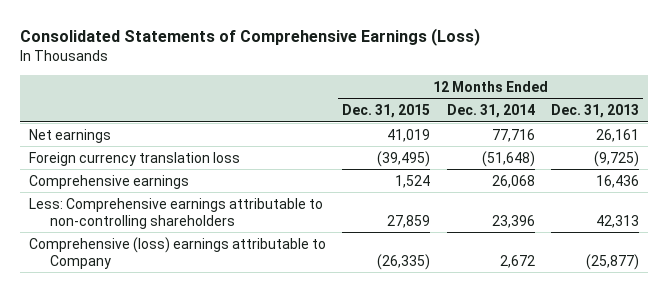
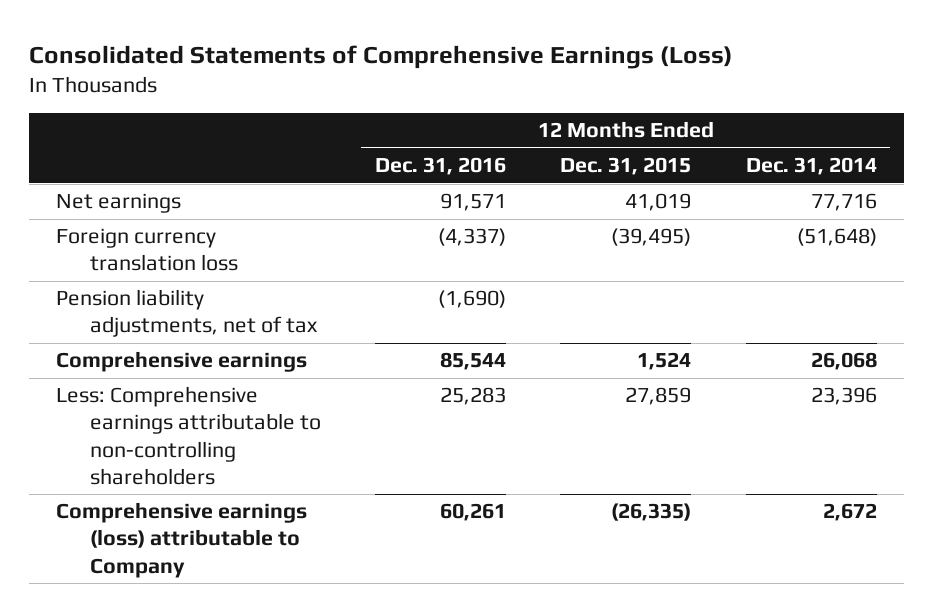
- | 12 Months Ended Dec. 31, 2015 | 12 Months Ended Dec. 31, 2014 | 12 Months Ended Dec. 31, 2013
+ | 12 Months Ended Dec. 31, 2016 | 12 Months Ended Dec. 31, 2015 | 12 Months Ended Dec. 31, 2014
+ Pension liability adjustments, net of tax | (1,690) | |
- Comprehensive (loss) earnings attributable to Company | (26,335) | 2,672 | (25,877)
+ Comprehensive earnings (loss) attributable to Company | 60,261 | (26,335) | 2,672

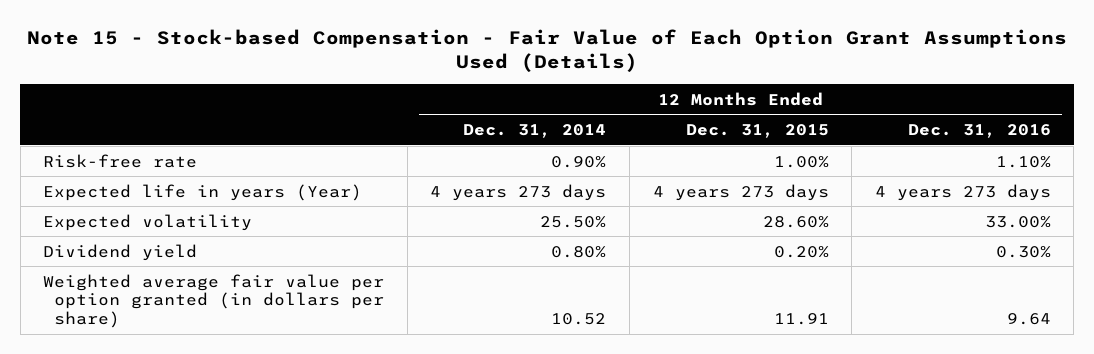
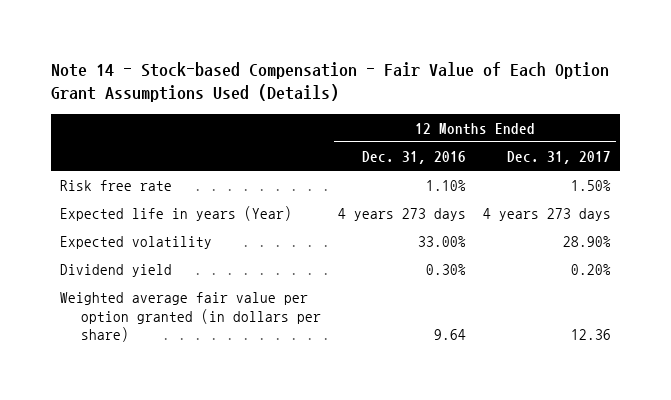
- Note 15 - Stock-based Compensation - Fair Value of Each Option Grant Assumptions Used (Details)
+ Note 14 - Stock-based Compensation - Fair Value of Each Option Grant Assumptions Used (Details)
- | 12 Months Ended Dec. 31, 2014 | 12 Months Ended Dec. 31, 2015 | 12 Months Ended Dec. 31, 2016
+ | 12 Months Ended Dec. 31, 2016 | 12 Months Ended Dec. 31, 2017
- Risk-free rate | 0.90% | 1.00% | 1.10%
+ Risk free rate | 1.10% | 1.50%

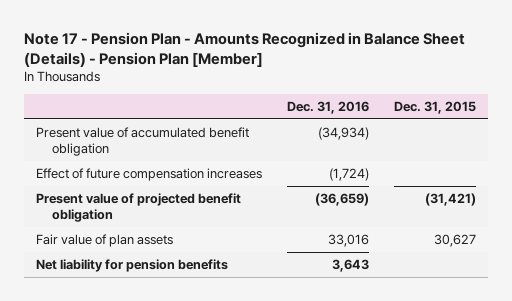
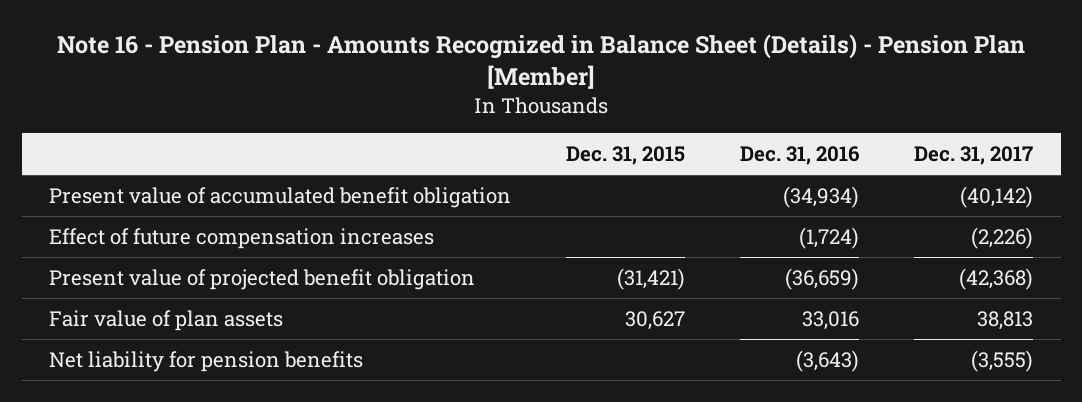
- Note 17 - Pension Plan - Amounts Recognized in Balance Sheet (Details) - Pension Plan [Member]
+ Note 16 - Pension Plan - Amounts Recognized in Balance Sheet (Details) - Pension Plan [Member]
- | Dec. 31, 2016 | Dec. 31, 2015
+ | Dec. 31, 2015 | Dec. 31, 2016 | Dec. 31, 2017
- Net liability for pension benefits | 3,643 |
+ Net liability for pension benefits | | (3,643) | (3,555)

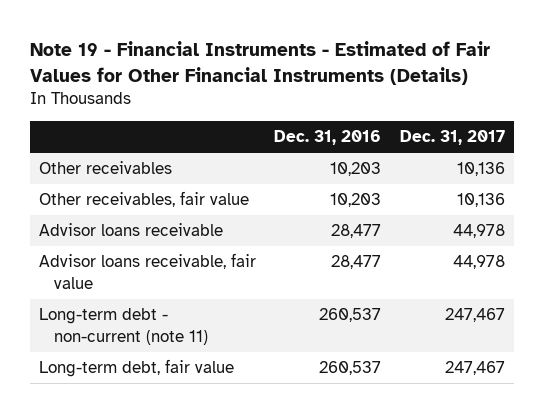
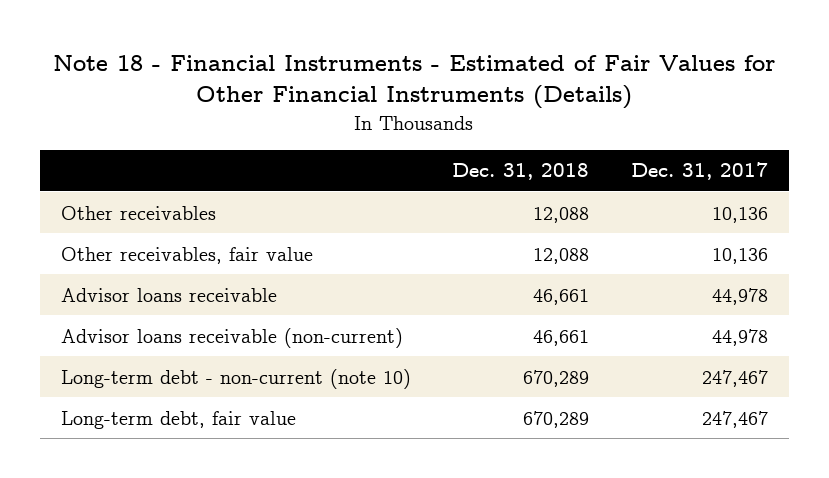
- Note 19 - Financial Instruments - Estimated of Fair Values for Other Financial Instruments (Details)
+ Note 18 - Financial Instruments - Estimated of Fair Values for Other Financial Instruments (Details)
- | Dec. 31, 2016 | Dec. 31, 2017
+ | Dec. 31, 2018 | Dec. 31, 2017
- Advisor loans receivable, fair value | 28,477 | 44,978
- Long-term debt - non-current (note 11) | 260,537 | 247,467
+ Advisor loans receivable (non-current) | 46,661 | 44,978
+ Long-term debt - non-current (note 10) | 670,289 | 247,467

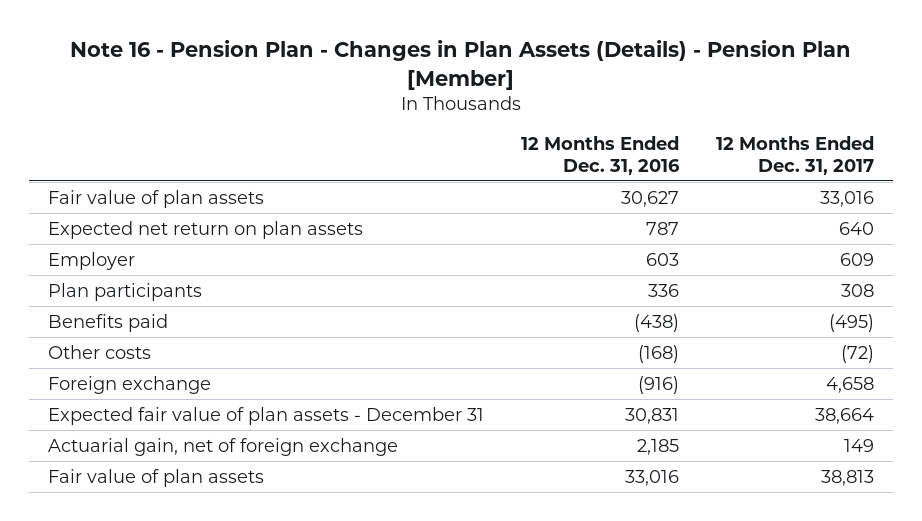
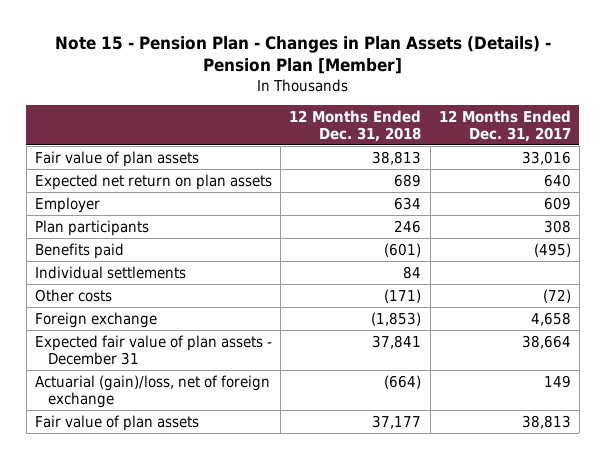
- Note 16 - Pension Plan - Changes in Plan Assets (Details) - Pension Plan [Member]
+ Note 15 - Pension Plan - Changes in Plan Assets (Details) - Pension Plan [Member]
- | 12 Months Ended Dec. 31, 2016 | 12 Months Ended Dec. 31, 2017
+ | 12 Months Ended Dec. 31, 2018 | 12 Months Ended Dec. 31, 2017
+ Individual settlements | 84 |
- Actuarial gain, net of foreign exchange | 2,185 | 149
+ Actuarial (gain)/loss, net of foreign exchange | (664) | 149

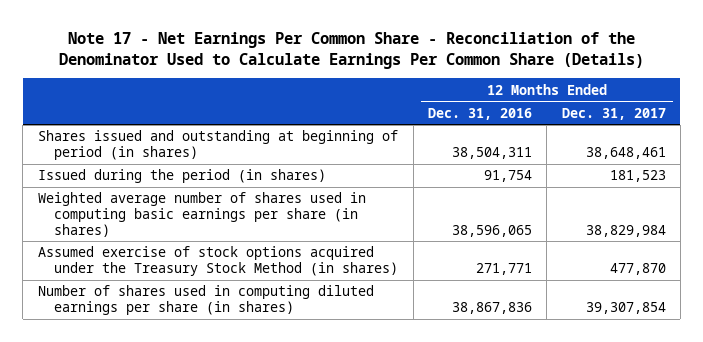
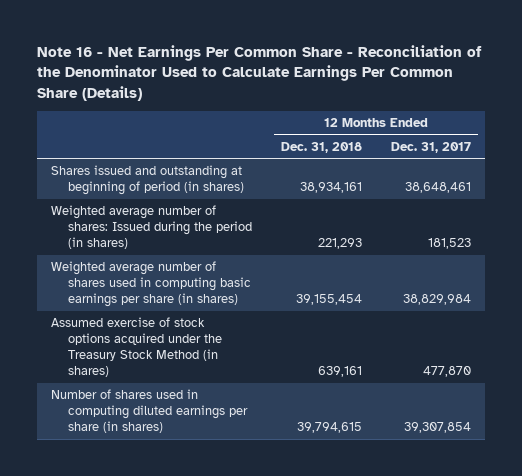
- Note 17 - Net Earnings Per Common Share - Reconciliation of the Denominator Used to Calculate Earnings Per Common Share (Details)
+ Note 16 - Net Earnings Per Common Share - Reconciliation of the Denominator Used to Calculate Earnings Per Common Share (Details)
- | 12 Months Ended Dec. 31, 2016 | 12 Months Ended Dec. 31, 2017
+ | 12 Months Ended Dec. 31, 2018 | 12 Months Ended Dec. 31, 2017
- Issued during the period (in shares) | 91,754 | 181,523
+ Weighted average number of shares: Issued during the period (in shares) | 221,293 | 181,523

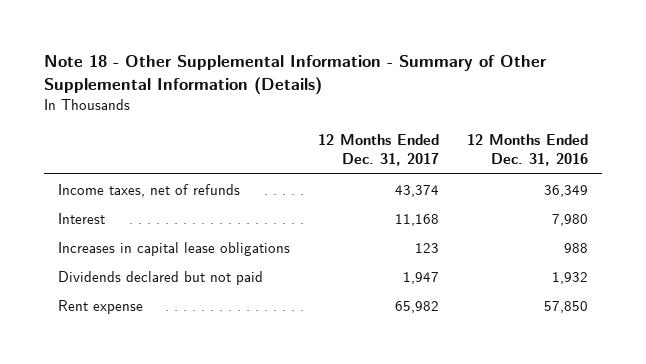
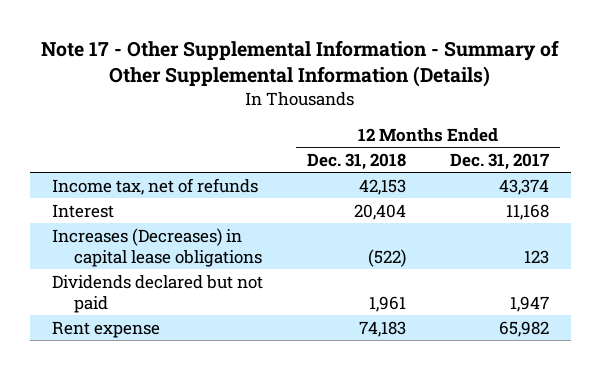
- Note 18 - Other Supplemental Information - Summary of Other Supplemental Information (Details)
+ Note 17 - Other Supplemental Information - Summary of Other Supplemental Information (Details)
- | 12 Months Ended Dec. 31, 2017 | 12 Months Ended Dec. 31, 2016
+ | 12 Months Ended Dec. 31, 2018 | 12 Months Ended Dec. 31, 2017
- Income taxes, net of refunds | 43,374 | 36,349
+ Income tax, net of refunds | 42,153 | 43,374
- Increases in capital lease obligations | 123 | 988
+ Increases (Decreases) in capital lease obligations | (522) | 123

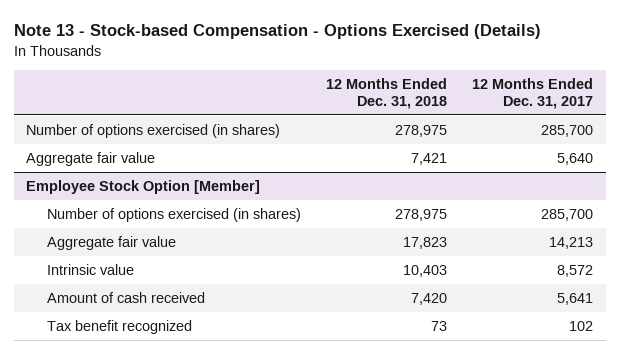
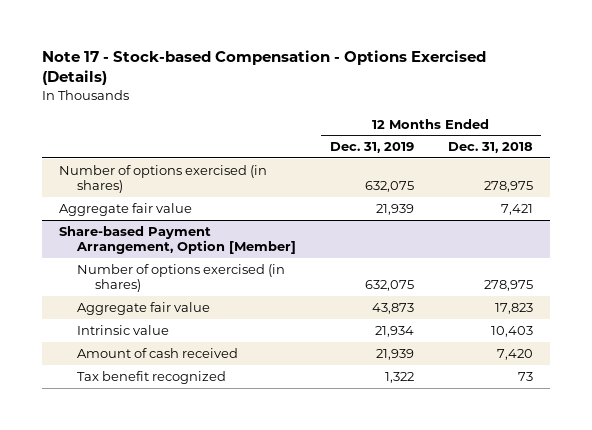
- Note 13 - Stock-based Compensation - Options Exercised (Details)
+ Note 17 - Stock-based Compensation - Options Exercised (Details)
- | 12 Months Ended Dec. 31, 2018 | 12 Months Ended Dec. 31, 2017
+ | 12 Months Ended Dec. 31, 2019 | 12 Months Ended Dec. 31, 2018
- Employee Stock Option [Member]
+ Share-based Payment Arrangement, Option [Member]

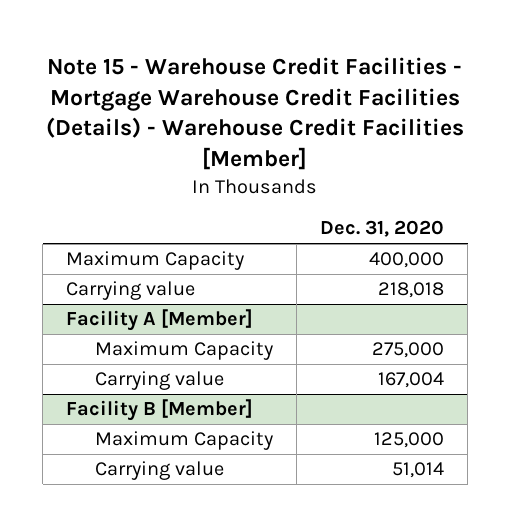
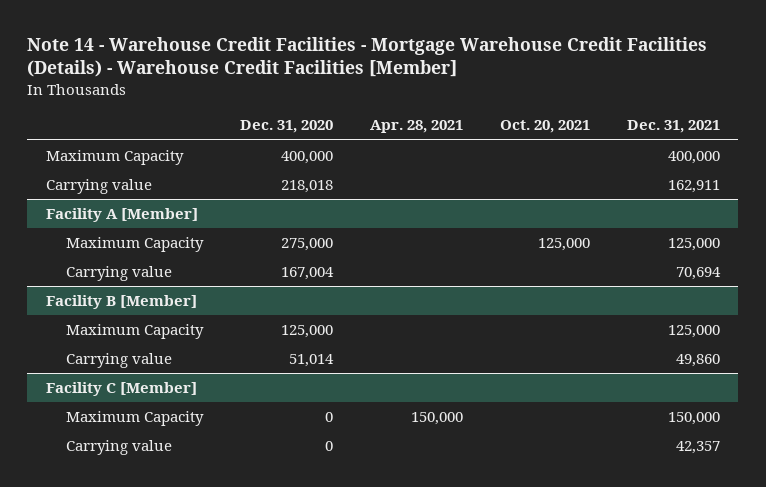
- Note 15 - Warehouse Credit Facilities - Mortgage Warehouse Credit Facilities (Details) - Warehouse Credit Facilities [Member]
+ Note 14 - Warehouse Credit Facilities - Mortgage Warehouse Credit Facilities (Details) - Warehouse Credit Facilities [Member]
- | Dec. 31, 2020
+ | Dec. 31, 2020 | Apr. 28, 2021 | Oct. 20, 2021 | Dec. 31, 2021
+ Facility C [Member]
+ Maximum Capacity | 0 | 150,000 | | 150,000
+ Carrying value | 0 | | | 42,357

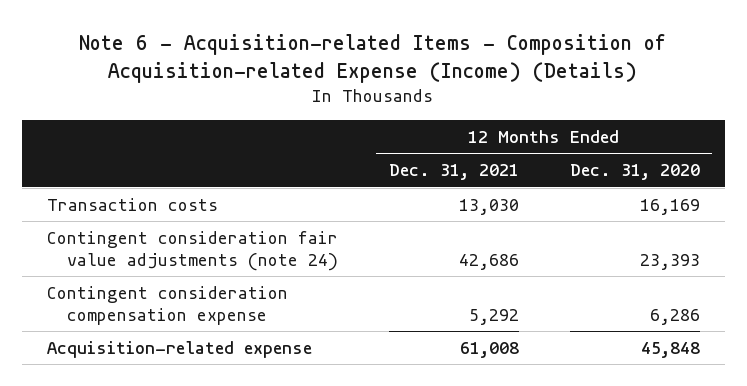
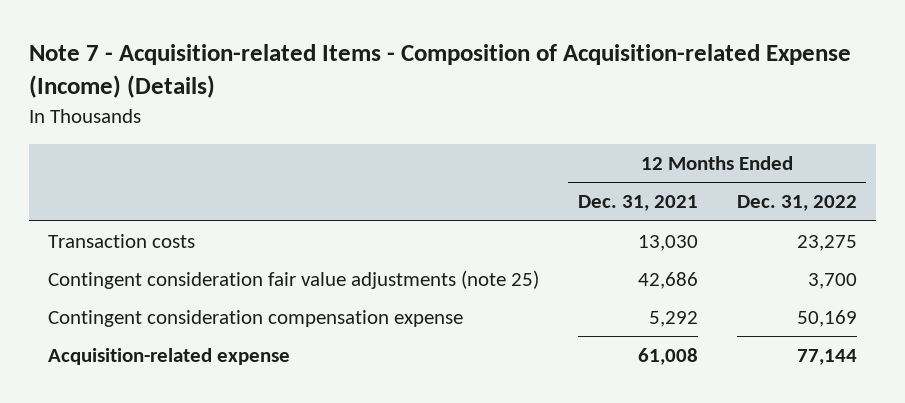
- Note 6 - Acquisition-related Items - Composition of Acquisition-related Expense (Income) (Details)
+ Note 7 - Acquisition-related Items - Composition of Acquisition-related Expense (Income) (Details)
- | 12 Months Ended Dec. 31, 2021 | 12 Months Ended Dec. 31, 2020
+ | 12 Months Ended Dec. 31, 2021 | 12 Months Ended Dec. 31, 2022
- Contingent consideration fair value adjustments (note 24) | 42,686 | 23,393
+ Contingent consideration fair value adjustments (note 25) | 42,686 | 3,700

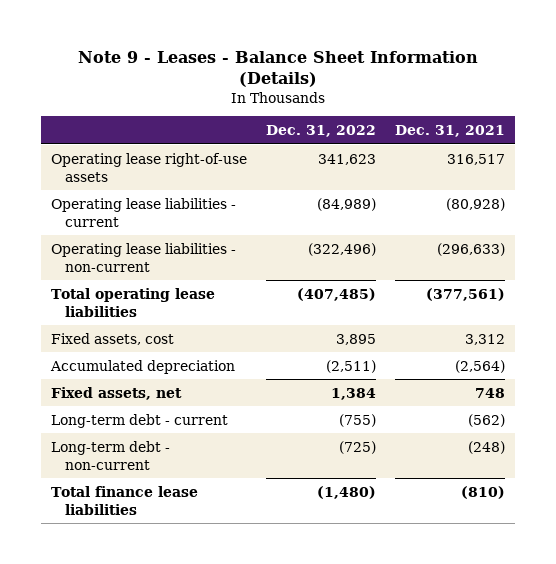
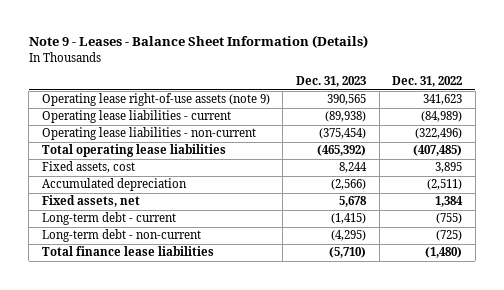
- | Dec. 31, 2022 | Dec. 31, 2021
+ | Dec. 31, 2023 | Dec. 31, 2022
- Operating lease right-of-use assets | 341,623 | 316,517
+ Operating lease right-of-use assets (note 9) | 390,565 | 341,623

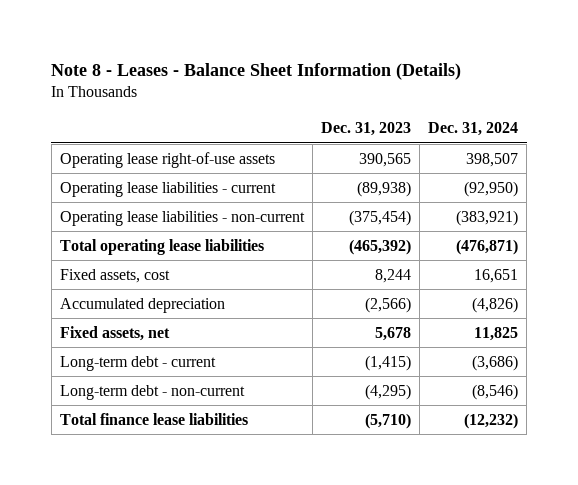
- Note 9 - Leases - Balance Sheet Information (Details)
+ Note 8 - Leases - Balance Sheet Information (Details)
- | Dec. 31, 2023 | Dec. 31, 2022
+ | Dec. 31, 2023 | Dec. 31, 2024
- Operating lease right-of-use assets (note 9) | 390,565 | 341,623
+ Operating lease right-of-use assets | 390,565 | 398,507

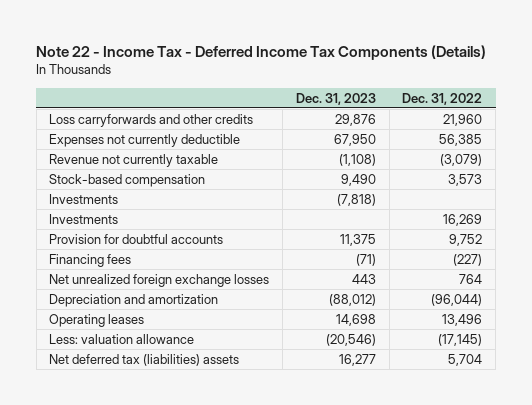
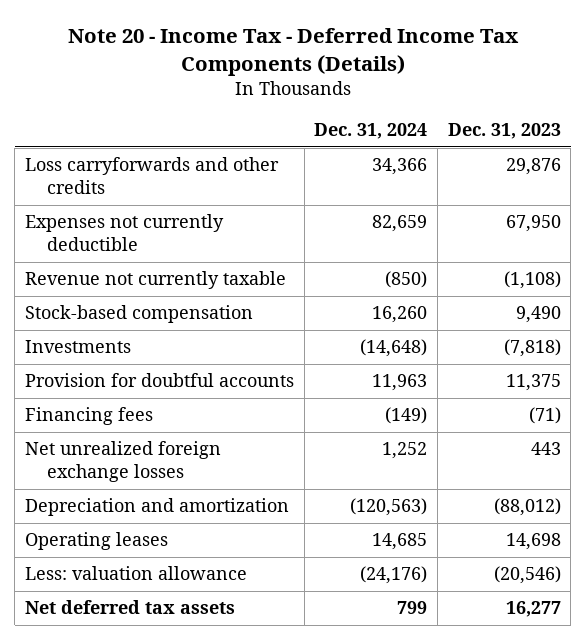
- Note 22 - Income Tax - Deferred Income Tax Components (Details)
+ Note 20 - Income Tax - Deferred Income Tax Components (Details)
- | Dec. 31, 2023 | Dec. 31, 2022
+ | Dec. 31, 2024 | Dec. 31, 2023
- Investments | | 16,269
- Net deferred tax (liabilities) assets | 16,277 | 5,704
+ Net deferred tax assets | 799 | 16,277

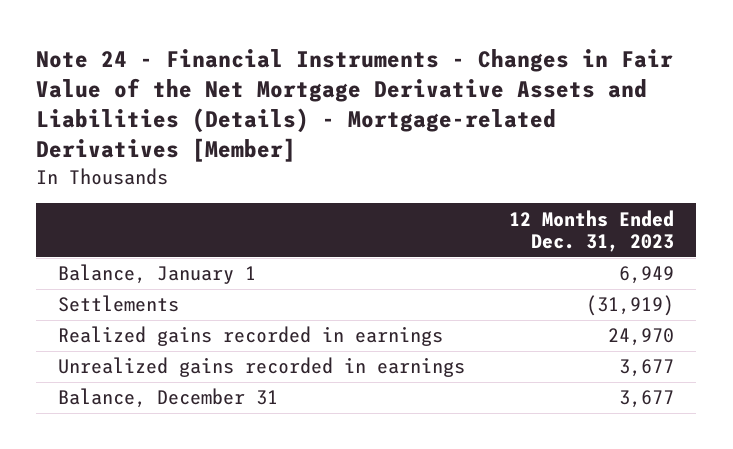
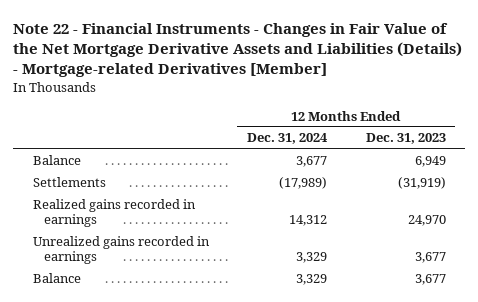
- Note 24 - Financial Instruments - Changes in Fair Value of the Net Mortgage Derivative Assets and Liabilities (Details) - Mortgage-related Derivatives [Member]
+ Note 22 - Financial Instruments - Changes in Fair Value of the Net Mortgage Derivative Assets and Liabilities (Details) - Mortgage-related Derivatives [Member]
- | 12 Months Ended Dec. 31, 2023
+ | 12 Months Ended Dec. 31, 2024 | 12 Months Ended Dec. 31, 2023
- Balance, January 1 | 6,949
+ Balance | 3,677 | 6,949
- Balance, December 31 | 3,677
+ Balance | 3,329 | 3,677

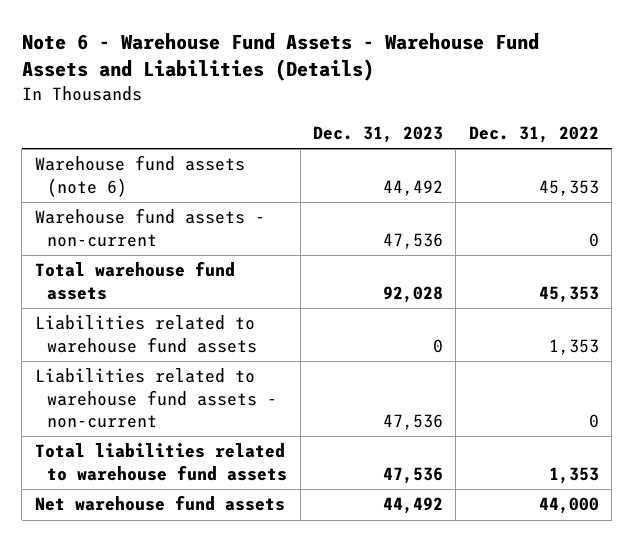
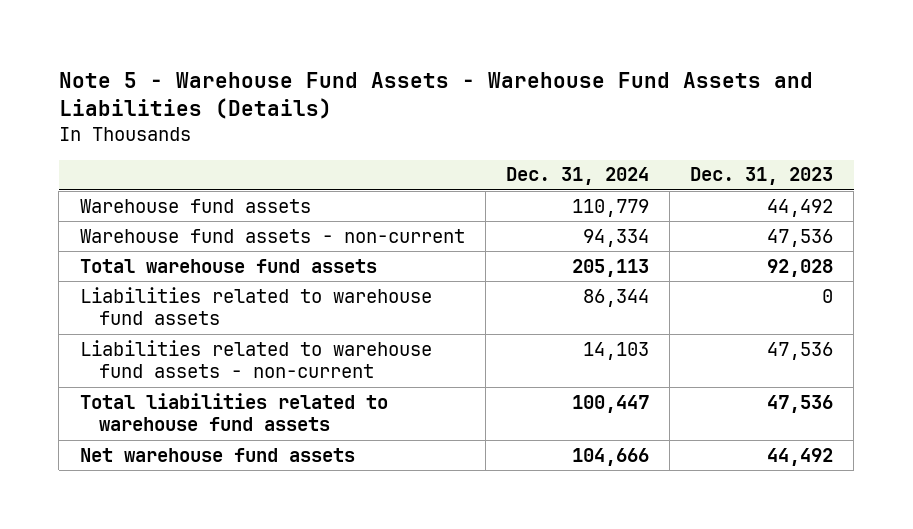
- Note 6 - Warehouse Fund Assets - Warehouse Fund Assets and Liabilities (Details)
+ Note 5 - Warehouse Fund Assets - Warehouse Fund Assets and Liabilities (Details)
- | Dec. 31, 2023 | Dec. 31, 2022
+ | Dec. 31, 2024 | Dec. 31, 2023
- Warehouse fund assets (note 6) | 44,492 | 45,353
+ Warehouse fund assets | 110,779 | 44,492

